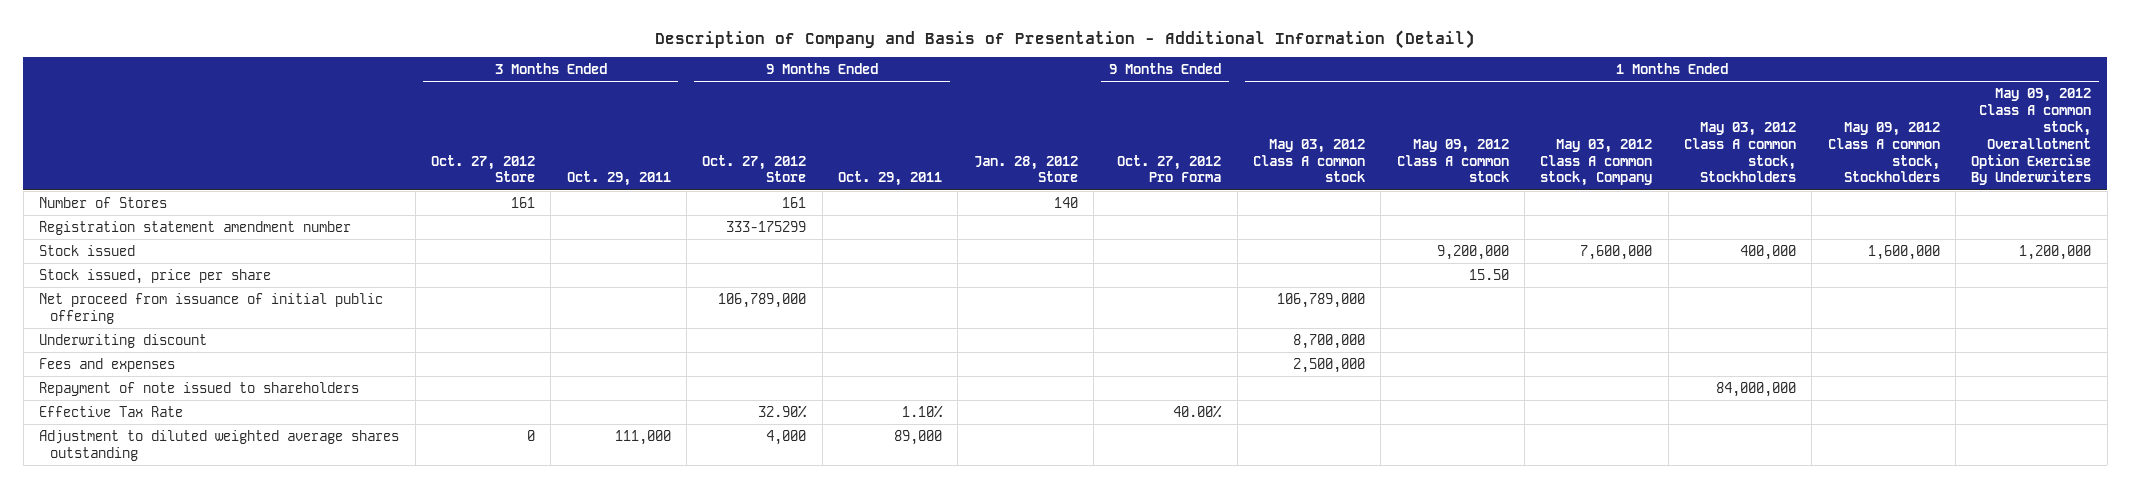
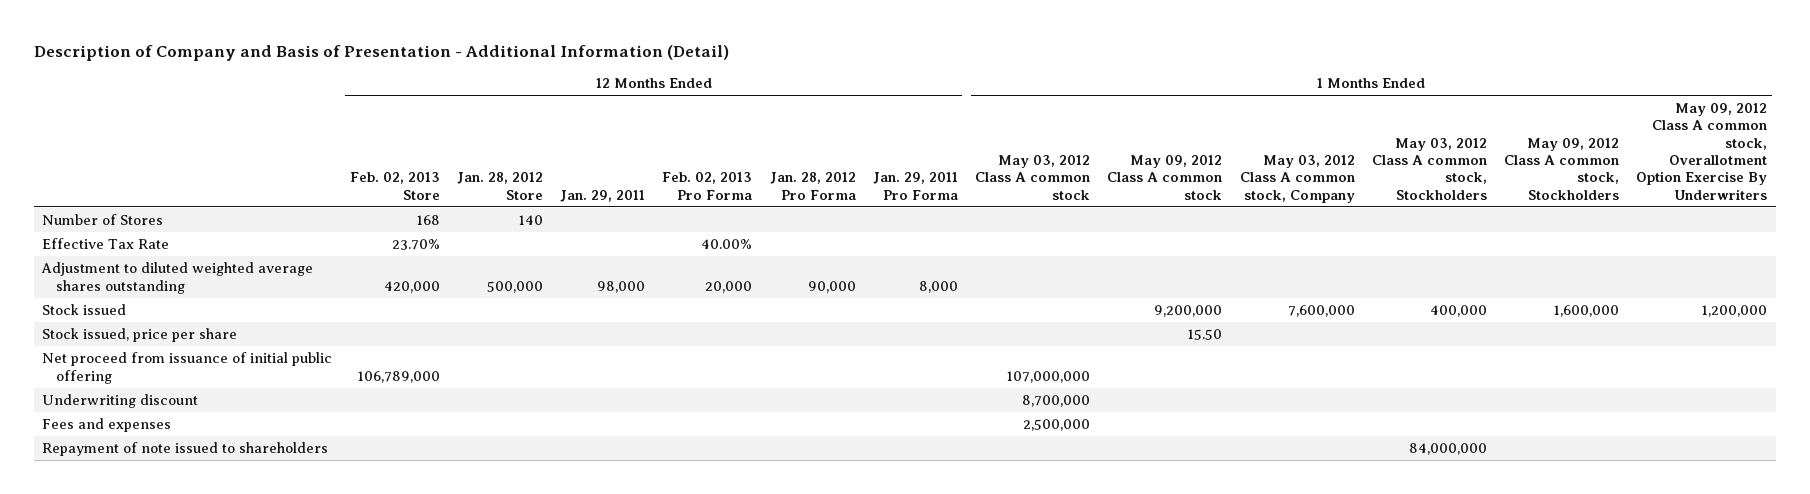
- | 3 Months Ended Oct. 27, 2012 Store | 3 Months Ended Oct. 29, 2011 | 9 Months Ended Oct. 27, 2012 Store | 9 Months Ended Oct. 29, 2011 | Jan. 28, 2012 Store | 9 Months Ended Oct. 27, 2012 Pro Forma | 1 Months Ended May 03, 2012 Class A common stock | 1 Months Ended May 09, 2012 Class A common stock | 1 Months Ended May 03, 2012 Class A common stock, Company | 1 Months Ended May 03, 2012 Class A common stock, Stockholders | 1 Months Ended May 09, 2012 Class A common stock, Stockholders | 1 Months Ended May 09, 2012 Class A common stock, Overallotment Option Exercise By Underwriters
+ | 12 Months Ended Feb. 02, 2013 Store | 12 Months Ended Jan. 28, 2012 Store | 12 Months Ended Jan. 29, 2011 | 12 Months Ended Feb. 02, 2013 Pro Forma | 12 Months Ended Jan. 28, 2012 Pro Forma | 12 Months Ended Jan. 29, 2011 Pro Forma | 1 Months Ended May 03, 2012 Class A common stock | 1 Months Ended May 09, 2012 Class A common stock | 1 Months Ended May 03, 2012 Class A common stock, Company | 1 Months Ended May 03, 2012 Class A common stock, Stockholders | 1 Months Ended May 09, 2012 Class A common stock, Stockholders | 1 Months Ended May 09, 2012 Class A common stock, Overallotment Option Exercise By Underwriters
- Registration statement amendment number | | | 333-175299 | | | | | | | | |
moved up: Effective Tax Rate | 23.70% | | | 40.00% | | | | | | | |
moved up: Adjustment to diluted weighted average shares outstanding | 420,000 | 500,000 | 98,000 | 20,000 | 90,000 | 8,000 | | | | | |
- Net proceed from issuance of initial public offering | | | 106,789,000 | | | | 106,789,000 | | | | |
+ Net proceed from issuance of initial public offering | 106,789,000 | | | | | | 107,000,000 | | | | |

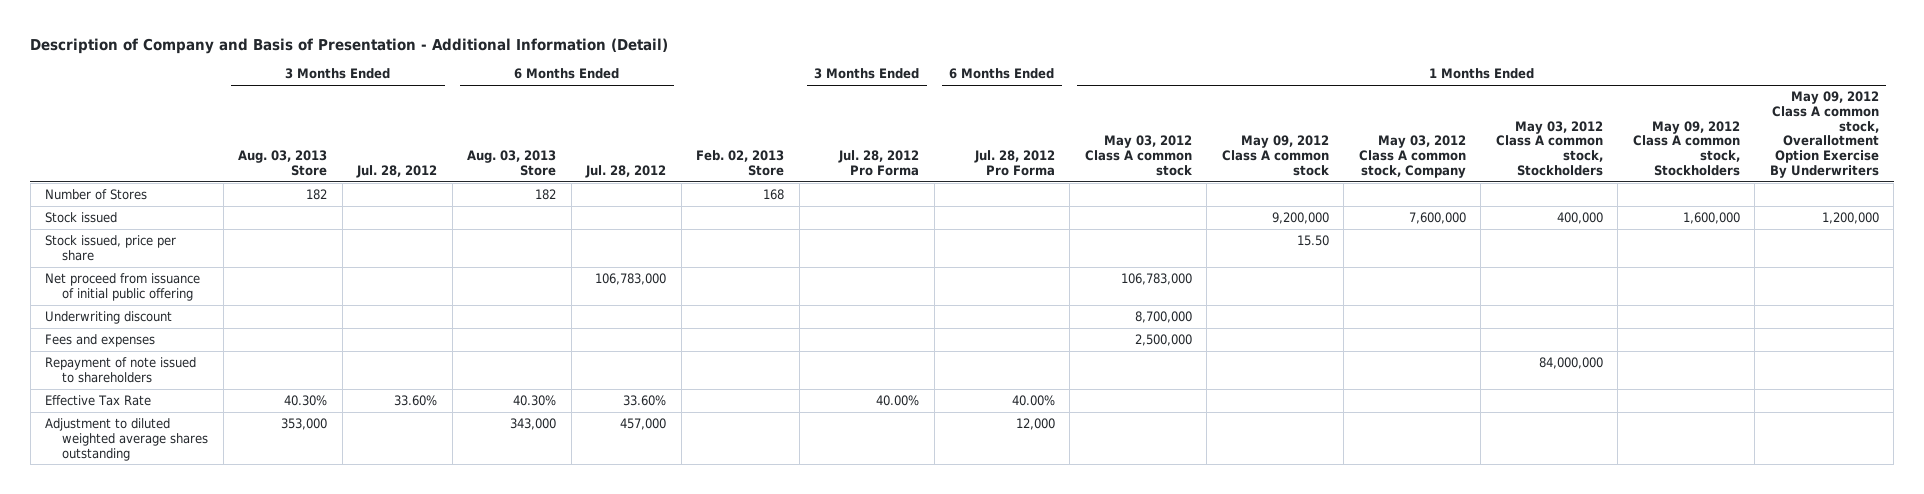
- | 12 Months Ended Feb. 02, 2013 Store | 12 Months Ended Jan. 28, 2012 Store | 12 Months Ended Jan. 29, 2011 | 12 Months Ended Feb. 02, 2013 Pro Forma | 12 Months Ended Jan. 28, 2012 Pro Forma | 12 Months Ended Jan. 29, 2011 Pro Forma | 1 Months Ended May 03, 2012 Class A common stock | 1 Months Ended May 09, 2012 Class A common stock | 1 Months Ended May 03, 2012 Class A common stock, Company | 1 Months Ended May 03, 2012 Class A common stock, Stockholders | 1 Months Ended May 09, 2012 Class A common stock, Stockholders | 1 Months Ended May 09, 2012 Class A common stock, Overallotment Option Exercise By Underwriters
+ | 3 Months Ended Aug. 03, 2013 Store | 3 Months Ended Jul. 28, 2012 | 6 Months Ended Aug. 03, 2013 Store | 6 Months Ended Jul. 28, 2012 | Feb. 02, 2013 Store | 3 Months Ended Jul. 28, 2012 Pro Forma | 6 Months Ended Jul. 28, 2012 Pro Forma | 1 Months Ended May 03, 2012 Class A common stock | 1 Months Ended May 09, 2012 Class A common stock | 1 Months Ended May 03, 2012 Class A common stock, Company | 1 Months Ended May 03, 2012 Class A common stock, Stockholders | 1 Months Ended May 09, 2012 Class A common stock, Stockholders | 1 Months Ended May 09, 2012 Class A common stock, Overallotment Option Exercise By Underwriters
- Net proceed from issuance of initial public offering | 106,789,000 | | | | | | 107,000,000 | | | | |
+ Net proceed from issuance of initial public offering | | | | 106,783,000 | | | | 106,783,000 | | | | |
moved down: Effective Tax Rate | 40.30% | 33.60% | 40.30% | 33.60% | | 40.00% | 40.00% | | | | | |
moved down: Adjustment to diluted weighted average shares outstanding | 353,000 | | 343,000 | 457,000 | | | 12,000 | | | | | |

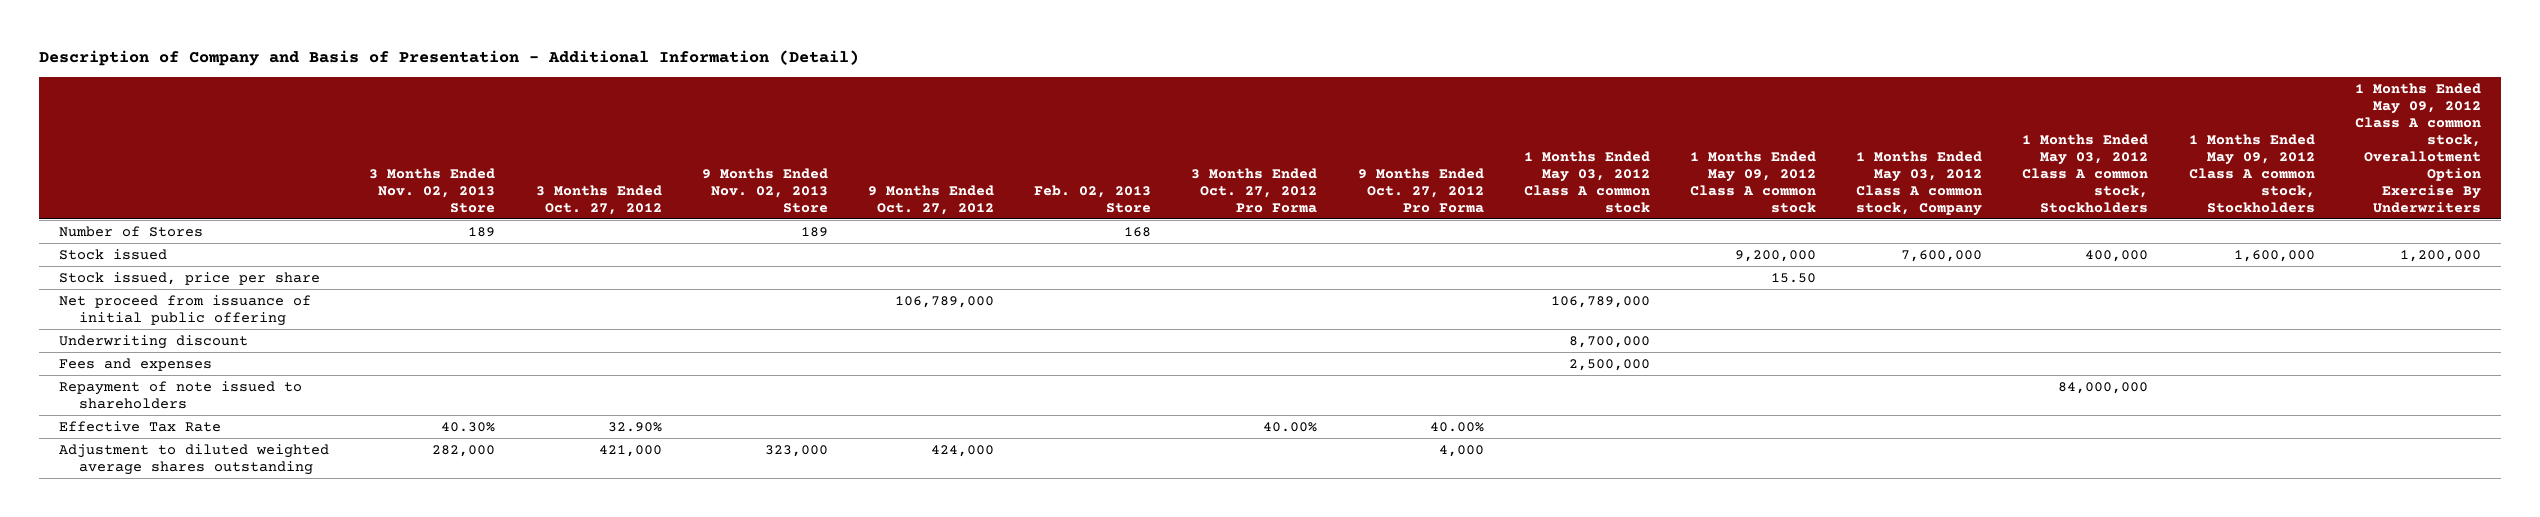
- | 3 Months Ended Aug. 03, 2013 Store | 3 Months Ended Jul. 28, 2012 | 6 Months Ended Aug. 03, 2013 Store | 6 Months Ended Jul. 28, 2012 | Feb. 02, 2013 Store | 3 Months Ended Jul. 28, 2012 Pro Forma | 6 Months Ended Jul. 28, 2012 Pro Forma | 1 Months Ended May 03, 2012 Class A common stock | 1 Months Ended May 09, 2012 Class A common stock | 1 Months Ended May 03, 2012 Class A common stock, Company | 1 Months Ended May 03, 2012 Class A common stock, Stockholders | 1 Months Ended May 09, 2012 Class A common stock, Stockholders | 1 Months Ended May 09, 2012 Class A common stock, Overallotment Option Exercise By Underwriters
+ | 3 Months Ended Nov. 02, 2013 Store | 3 Months Ended Oct. 27, 2012 | 9 Months Ended Nov. 02, 2013 Store | 9 Months Ended Oct. 27, 2012 | Feb. 02, 2013 Store | 3 Months Ended Oct. 27, 2012 Pro Forma | 9 Months Ended Oct. 27, 2012 Pro Forma | 1 Months Ended May 03, 2012 Class A common stock | 1 Months Ended May 09, 2012 Class A common stock | 1 Months Ended May 03, 2012 Class A common stock, Company | 1 Months Ended May 03, 2012 Class A common stock, Stockholders | 1 Months Ended May 09, 2012 Class A common stock, Stockholders | 1 Months Ended May 09, 2012 Class A common stock, Overallotment Option Exercise By Underwriters
- Net proceed from issuance of initial public offering | | | | 106,783,000 | | | | 106,783,000 | | | | |
+ Net proceed from issuance of initial public offering | | | | 106,789,000 | | | | 106,789,000 | | | | |

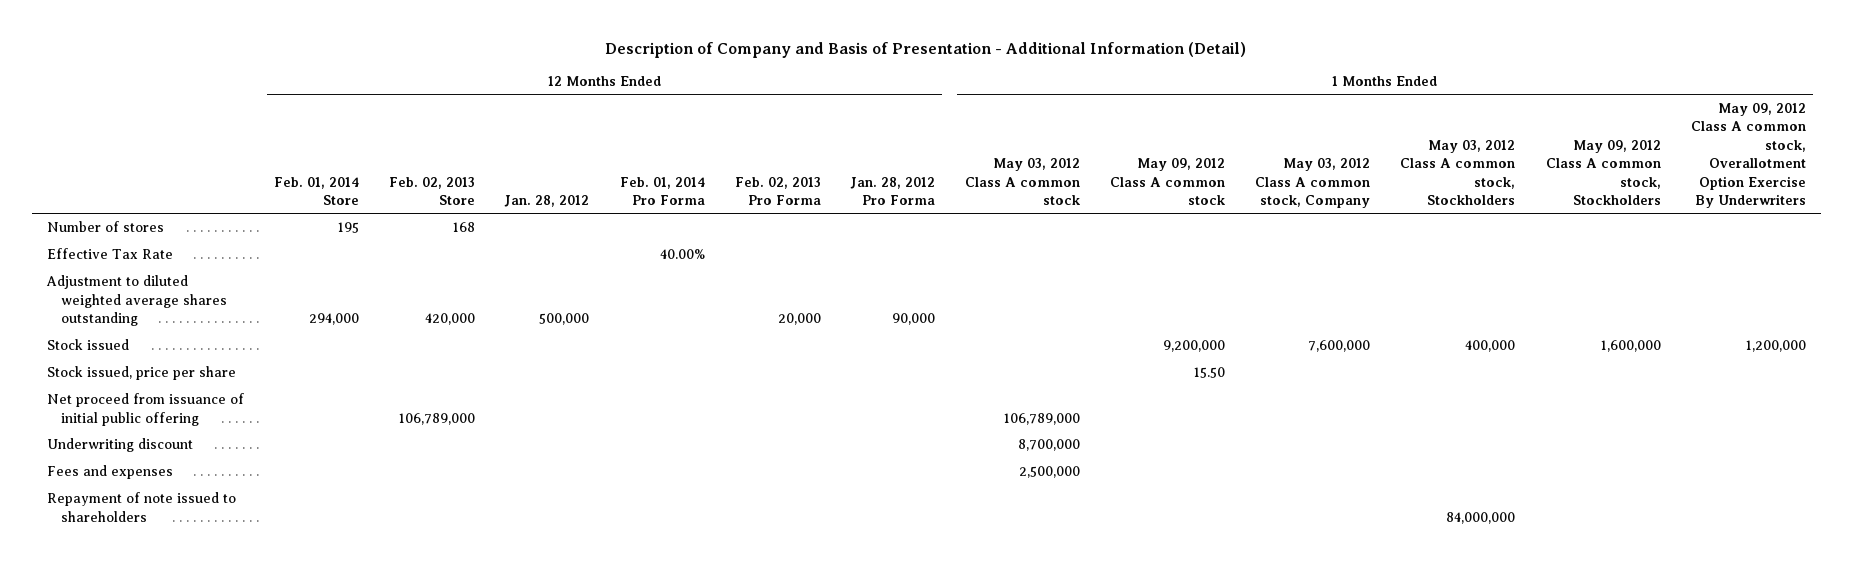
- | 3 Months Ended Nov. 02, 2013 Store | 3 Months Ended Oct. 27, 2012 | 9 Months Ended Nov. 02, 2013 Store | 9 Months Ended Oct. 27, 2012 | Feb. 02, 2013 Store | 3 Months Ended Oct. 27, 2012 Pro Forma | 9 Months Ended Oct. 27, 2012 Pro Forma | 1 Months Ended May 03, 2012 Class A common stock | 1 Months Ended May 09, 2012 Class A common stock | 1 Months Ended May 03, 2012 Class A common stock, Company | 1 Months Ended May 03, 2012 Class A common stock, Stockholders | 1 Months Ended May 09, 2012 Class A common stock, Stockholders | 1 Months Ended May 09, 2012 Class A common stock, Overallotment Option Exercise By Underwriters
+ | 12 Months Ended Feb. 01, 2014 Store | 12 Months Ended Feb. 02, 2013 Store | 12 Months Ended Jan. 28, 2012 | 12 Months Ended Feb. 01, 2014 Pro Forma | 12 Months Ended Feb. 02, 2013 Pro Forma | 12 Months Ended Jan. 28, 2012 Pro Forma | 1 Months Ended May 03, 2012 Class A common stock | 1 Months Ended May 09, 2012 Class A common stock | 1 Months Ended May 03, 2012 Class A common stock, Company | 1 Months Ended May 03, 2012 Class A common stock, Stockholders | 1 Months Ended May 09, 2012 Class A common stock, Stockholders | 1 Months Ended May 09, 2012 Class A common stock, Overallotment Option Exercise By Underwriters
- Number of Stores | 189 | | 189 | | 168 | | | | | | | |
+ Number of stores | 195 | 168 | | | | | | | | | |
moved up: Effective Tax Rate | | | | 40.00% | | | | | | | |
moved up: Adjustment to diluted weighted average shares outstanding | 294,000 | 420,000 | 500,000 | | 20,000 | 90,000 | | | | | |

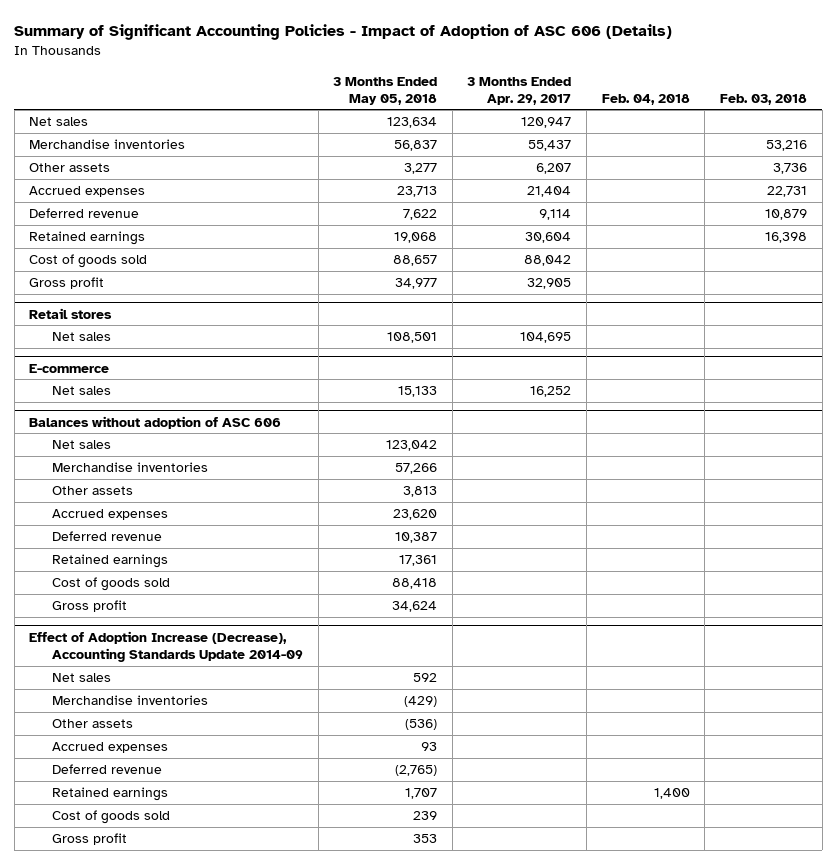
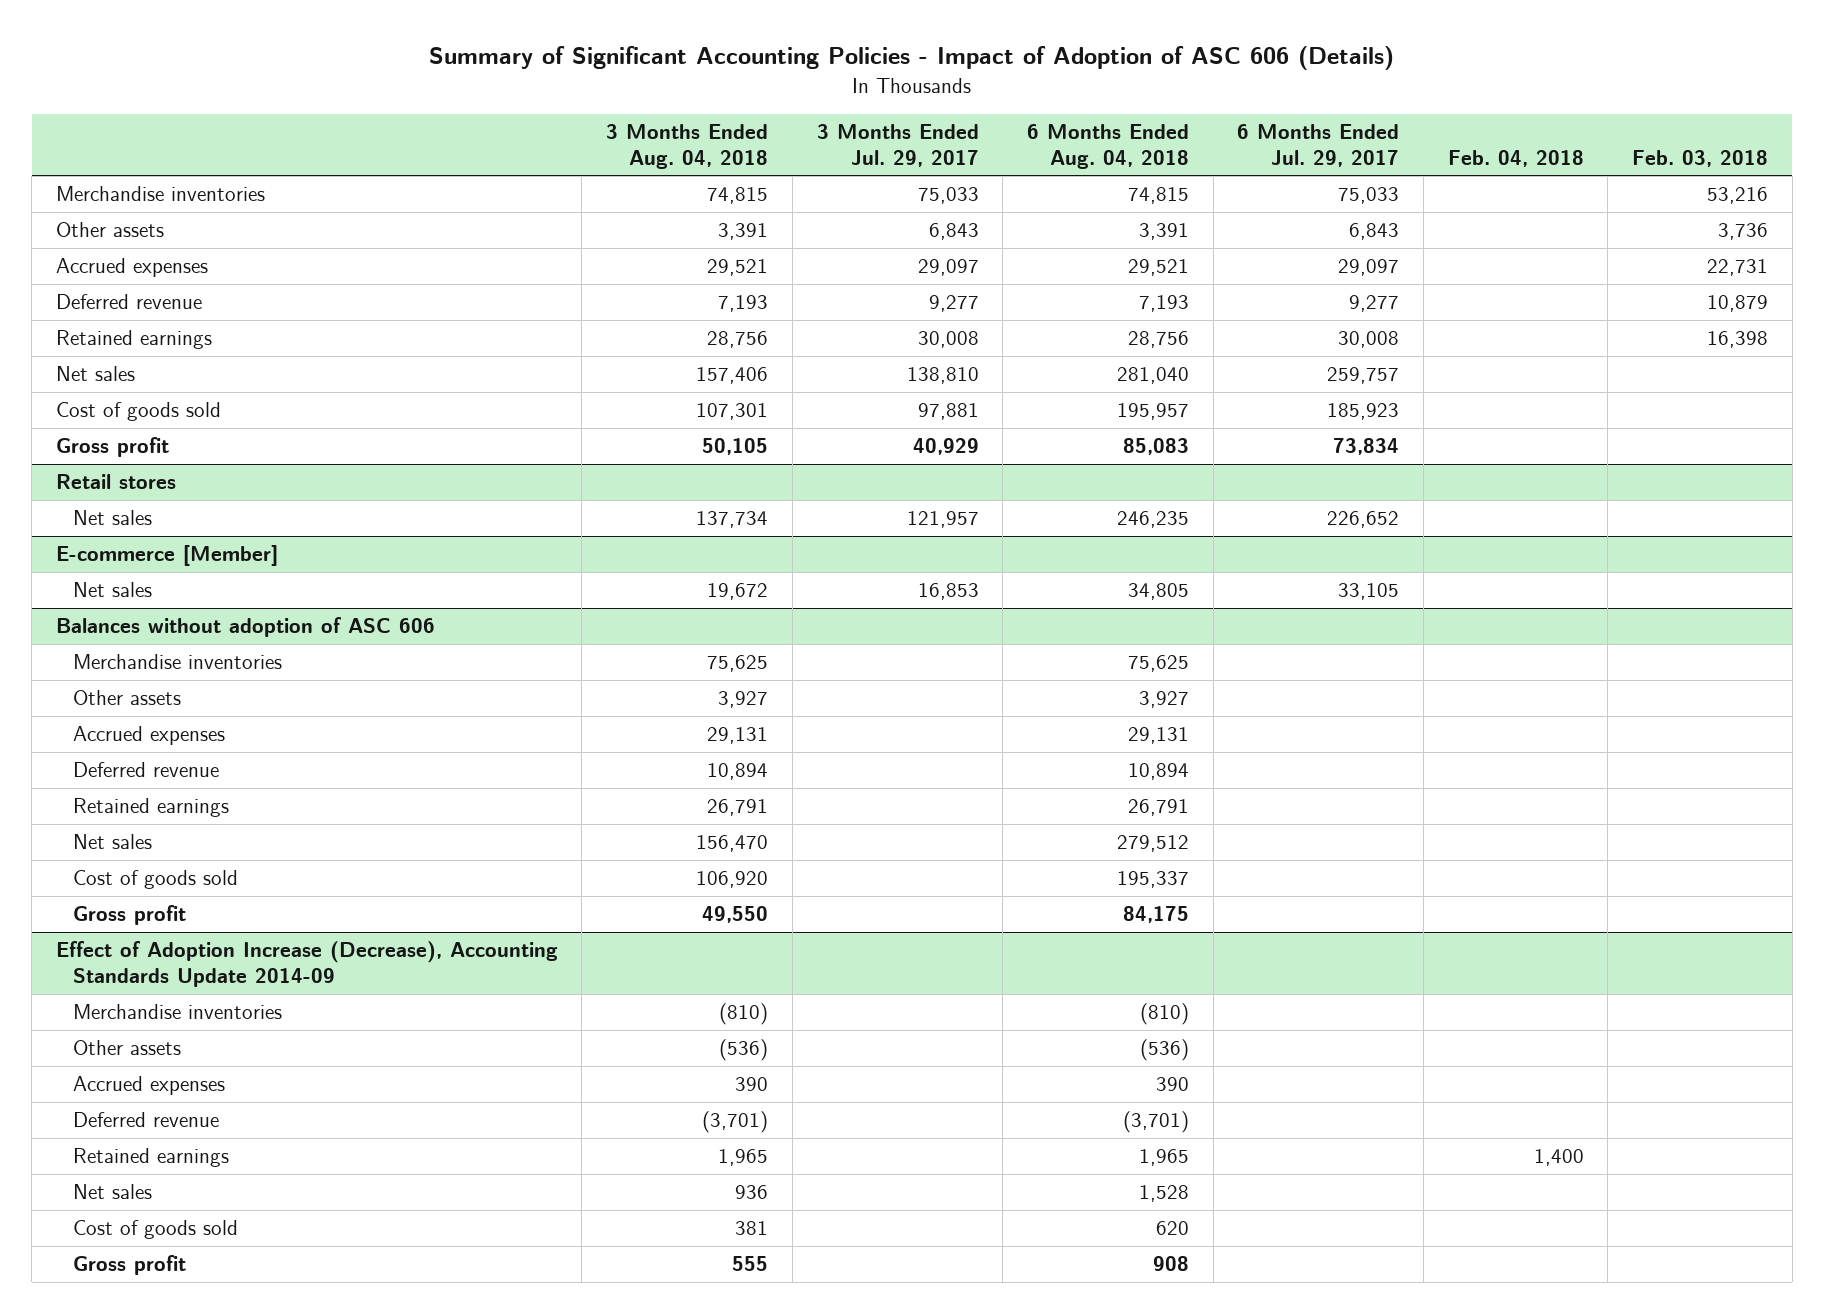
- | 3 Months Ended May 05, 2018 | 3 Months Ended Apr. 29, 2017 | Feb. 04, 2018 | Feb. 03, 2018
+ | 3 Months Ended Aug. 04, 2018 | 3 Months Ended Jul. 29, 2017 | 6 Months Ended Aug. 04, 2018 | 6 Months Ended Jul. 29, 2017 | Feb. 04, 2018 | Feb. 03, 2018
moved down: Net sales | 157,406 | 138,810 | 281,040 | 259,757 | |
- E-commerce
+ E-commerce [Member]
@ Balances without adoption of ASC 606
moved down: Net sales | 156,470 | | 279,512 | | |
@ Effect of Adoption Increase (Decrease), Accounting Standards Update 2014-09
moved down: Net sales | 936 | | 1,528 | | |

